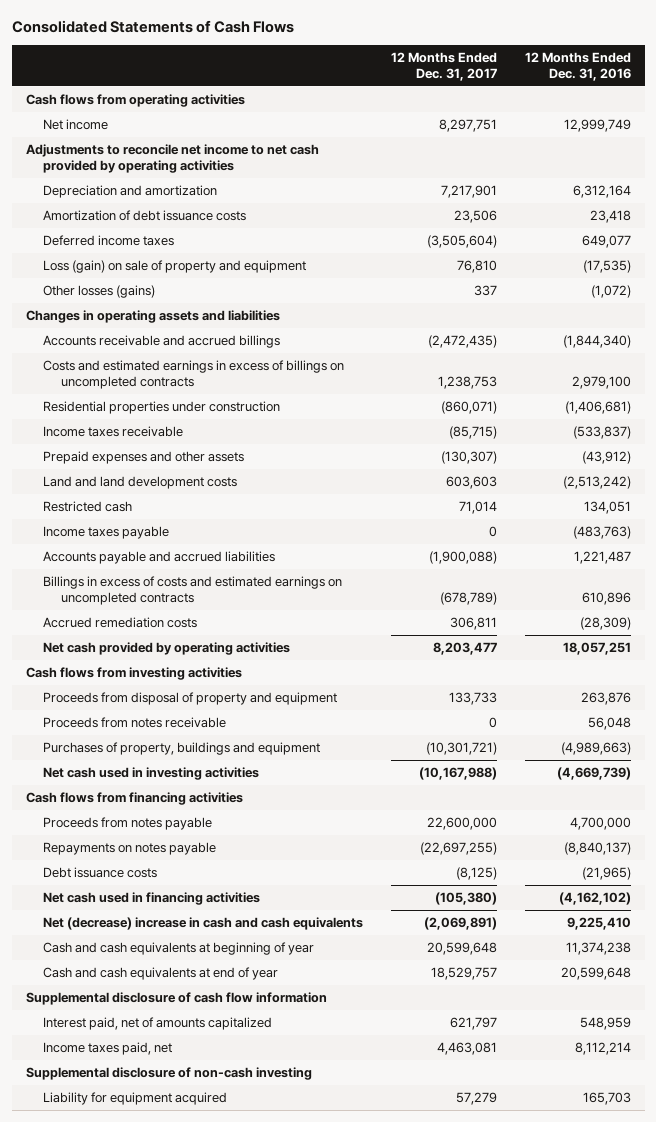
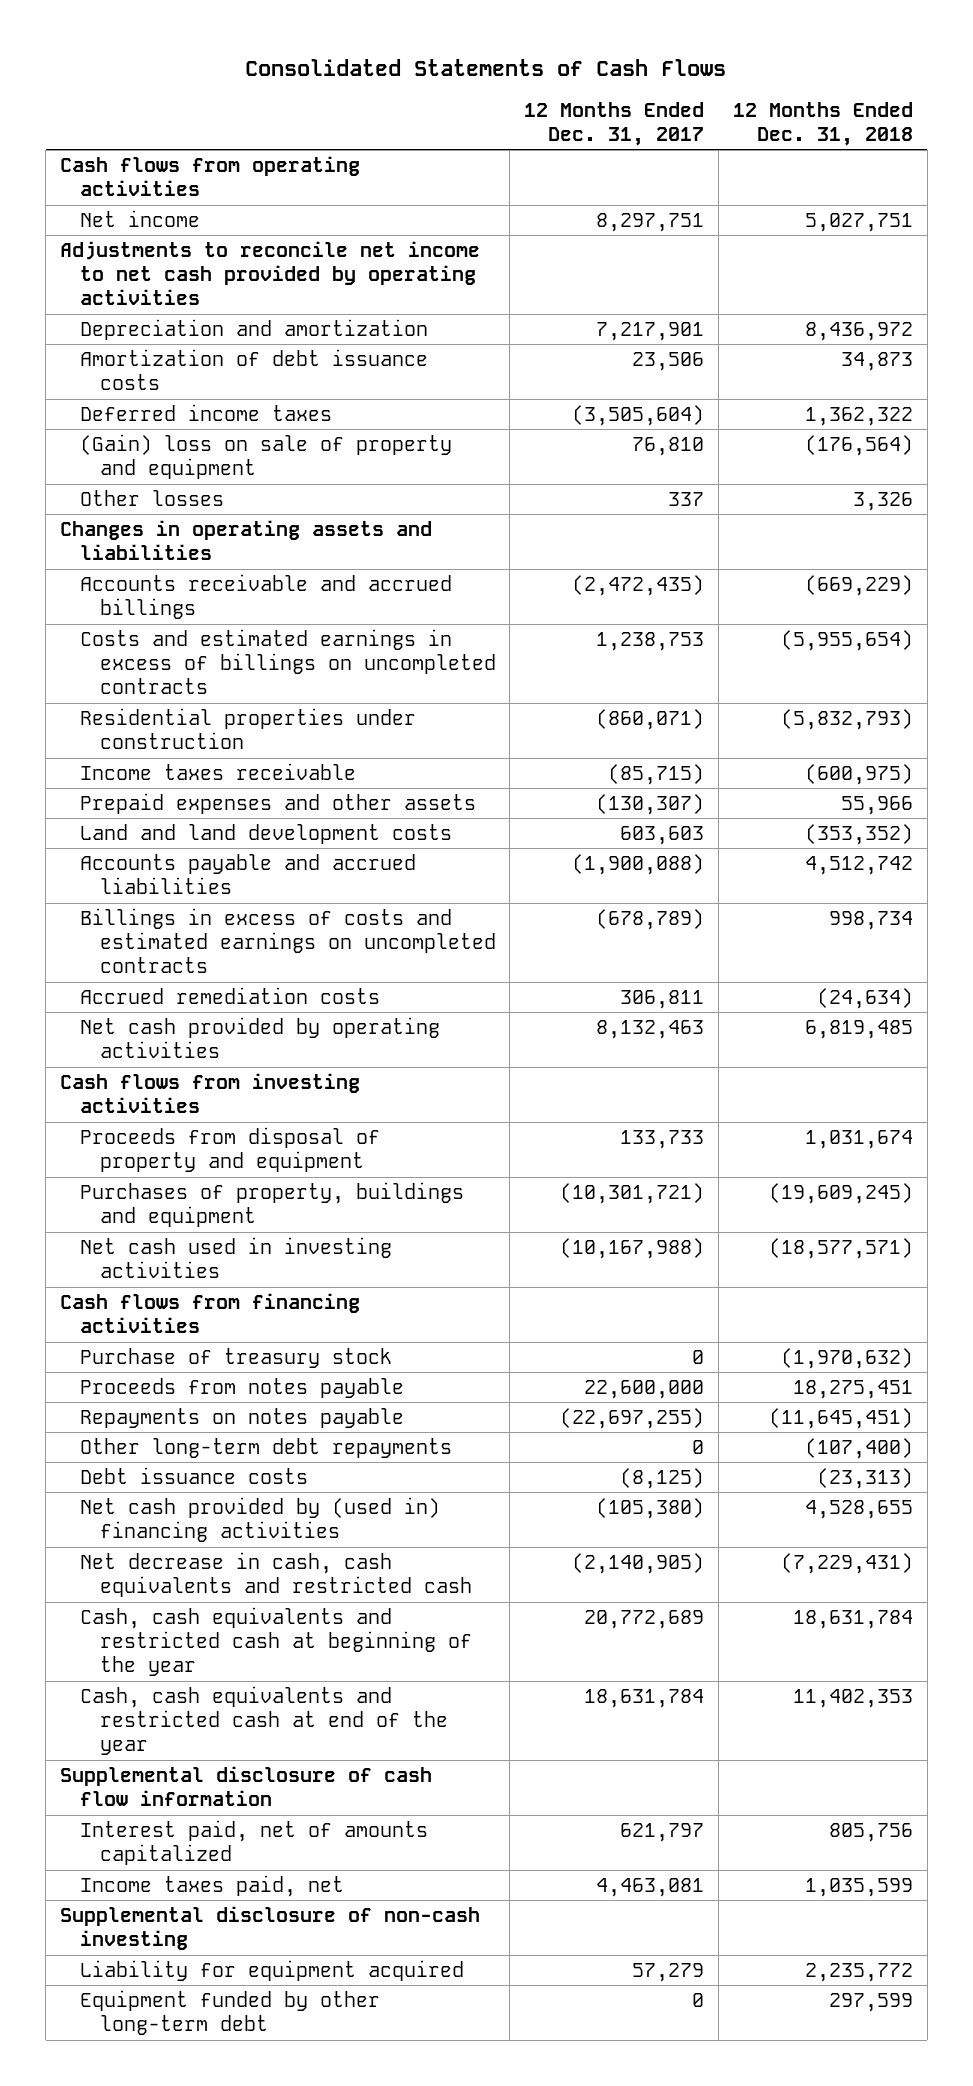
- | 12 Months Ended Dec. 31, 2017 | 12 Months Ended Dec. 31, 2016
+ | 12 Months Ended Dec. 31, 2017 | 12 Months Ended Dec. 31, 2018
- Loss (gain) on sale of property and equipment | 76,810 | (17,535)
- Other losses (gains) | 337 | (1,072)
+ (Gain) loss on sale of property and equipment | 76,810 | (176,564)
+ Other losses | 337 | 3,326
- Restricted cash | 71,014 | 134,051
- Income taxes payable | 0 | (483,763)
- Net cash provided by operating activities | 8,203,477 | 18,057,251
+ Net cash provided by operating activities | 8,132,463 | 6,819,485
- Proceeds from notes receivable | 0 | 56,048
+ Purchase of treasury stock | 0 | (1,970,632)
+ Other long-term debt repayments | 0 | (107,400)
- Net cash used in financing activities | (105,380) | (4,162,102)
- Net (decrease) increase in cash and cash equivalents | (2,069,891) | 9,225,410
- Cash and cash equivalents at beginning of year | 20,599,648 | 11,374,238
- Cash and cash equivalents at end of year | 18,529,757 | 20,599,648
+ Net cash provided by (used in) financing activities | (105,380) | 4,528,655
+ Net decrease in cash, cash equivalents and restricted cash | (2,140,905) | (7,229,431)
+ Cash, cash equivalents and restricted cash at beginning of the year | 20,772,689 | 18,631,784
+ Cash, cash equivalents and restricted cash at end of the year | 18,631,784 | 11,402,353
+ Equipment funded by other long-term debt | 0 | 297,599

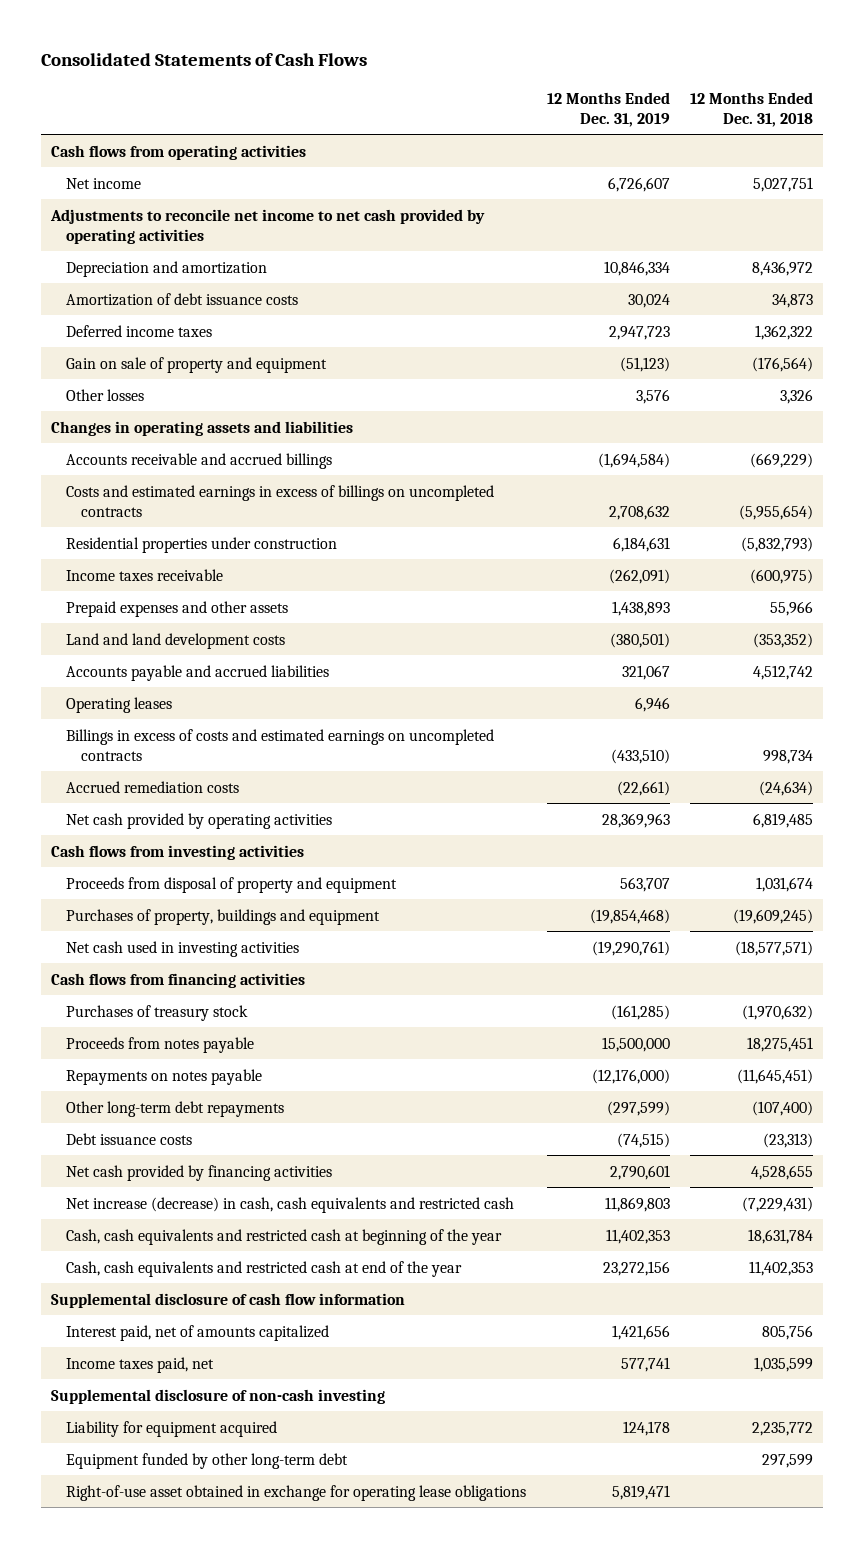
- | 12 Months Ended Dec. 31, 2017 | 12 Months Ended Dec. 31, 2018
+ | 12 Months Ended Dec. 31, 2019 | 12 Months Ended Dec. 31, 2018
- (Gain) loss on sale of property and equipment | 76,810 | (176,564)
+ Gain on sale of property and equipment | (51,123) | (176,564)
+ Operating leases | 6,946 |
- Purchase of treasury stock | 0 | (1,970,632)
+ Purchases of treasury stock | (161,285) | (1,970,632)
- Net cash provided by (used in) financing activities | (105,380) | 4,528,655
- Net decrease in cash, cash equivalents and restricted cash | (2,140,905) | (7,229,431)
+ Net cash provided by financing activities | 2,790,601 | 4,528,655
+ Net increase (decrease) in cash, cash equivalents and restricted cash | 11,869,803 | (7,229,431)
+ Right-of-use asset obtained in exchange for operating lease obligations | 5,819,471 |

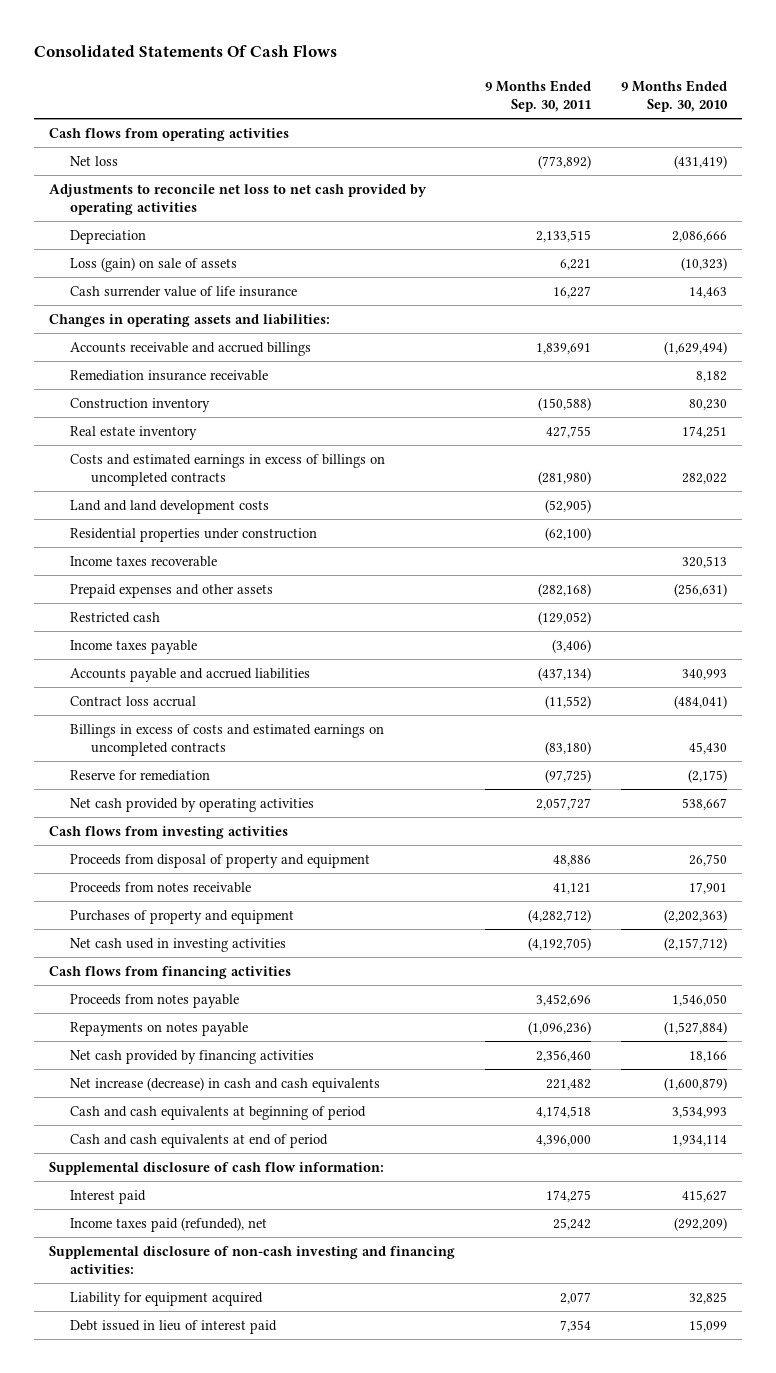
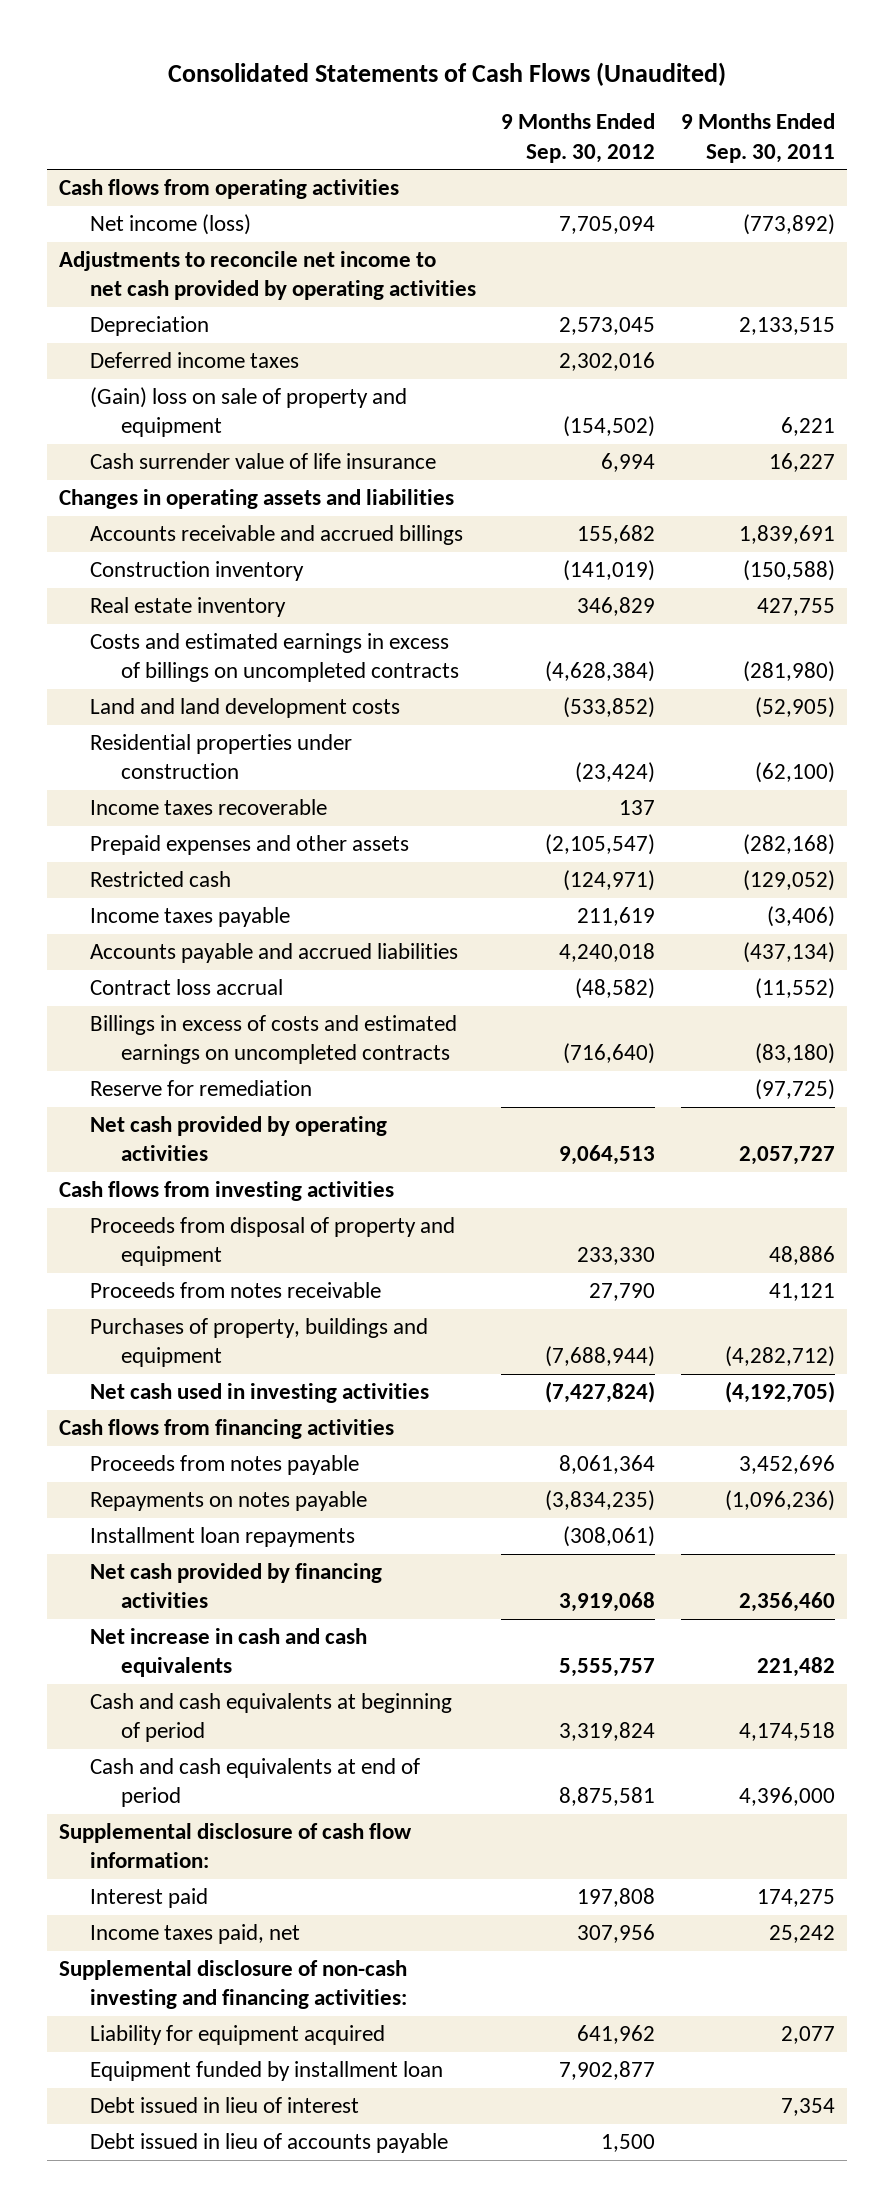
- Consolidated Statements Of Cash Flows
+ Consolidated Statements of Cash Flows (Unaudited)
- | 9 Months Ended Sep. 30, 2011 | 9 Months Ended Sep. 30, 2010
+ | 9 Months Ended Sep. 30, 2012 | 9 Months Ended Sep. 30, 2011
- Net loss | (773,892) | (431,419)
- Adjustments to reconcile net loss to net cash provided by operating activities
+ Net income (loss) | 7,705,094 | (773,892)
+ Adjustments to reconcile net income to net cash provided by operating activities
- Loss (gain) on sale of assets | 6,221 | (10,323)
+ Deferred income taxes | 2,302,016 |
+ (Gain) loss on sale of property and equipment | (154,502) | 6,221
- Changes in operating assets and liabilities:
+ Changes in operating assets and liabilities
- Remediation insurance receivable | | 8,182
- Purchases of property and equipment | (4,282,712) | (2,202,363)
+ Purchases of property, buildings and equipment | (7,688,944) | (4,282,712)
+ Installment loan repayments | (308,061) |
- Net increase (decrease) in cash and cash equivalents | 221,482 | (1,600,879)
+ Net increase in cash and cash equivalents | 5,555,757 | 221,482
- Income taxes paid (refunded), net | 25,242 | (292,209)
+ Income taxes paid, net | 307,956 | 25,242
- Debt issued in lieu of interest paid | 7,354 | 15,099
+ Equipment funded by installment loan | 7,902,877 |
+ Debt issued in lieu of interest | | 7,354
+ Debt issued in lieu of accounts payable | 1,500 |

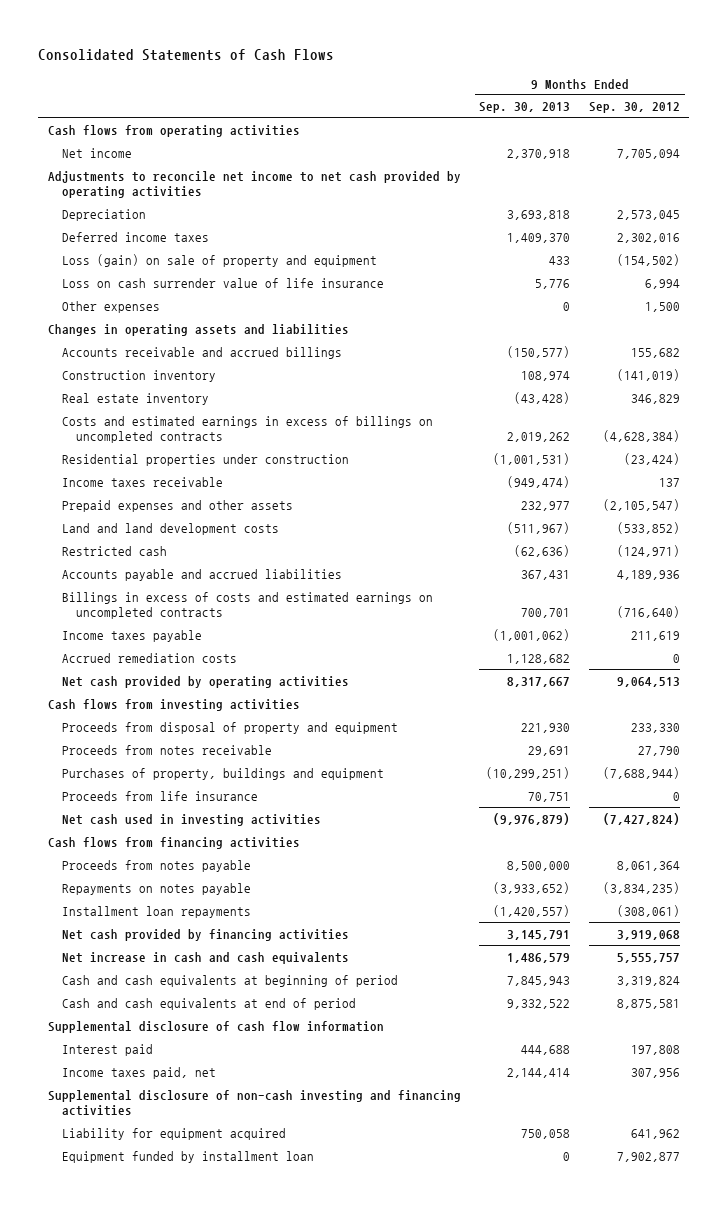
- Consolidated Statements of Cash Flows (Unaudited)
+ Consolidated Statements of Cash Flows
- | 9 Months Ended Sep. 30, 2012 | 9 Months Ended Sep. 30, 2011
+ | 9 Months Ended Sep. 30, 2013 | 9 Months Ended Sep. 30, 2012
- Net income (loss) | 7,705,094 | (773,892)
+ Net income | 2,370,918 | 7,705,094
- (Gain) loss on sale of property and equipment | (154,502) | 6,221
- Cash surrender value of life insurance | 6,994 | 16,227
+ Loss (gain) on sale of property and equipment | 433 | (154,502)
+ Loss on cash surrender value of life insurance | 5,776 | 6,994
+ Other expenses | 0 | 1,500
- Income taxes recoverable | 137 |
+ Income taxes receivable | (949,474) | 137
moved down: Land and land development costs | (511,967) | (533,852)
- Accounts payable and accrued liabilities | 4,240,018 | (437,134)
- Contract loss accrual | (48,582) | (11,552)
+ Accounts payable and accrued liabilities | 367,431 | 4,189,936
- Reserve for remediation | | (97,725)
moved down: Income taxes payable | (1,001,062) | 211,619
+ Accrued remediation costs | 1,128,682 | 0
+ Proceeds from life insurance | 70,751 | 0
- Supplemental disclosure of cash flow information:
+ Supplemental disclosure of cash flow information
- Supplemental disclosure of non-cash investing and financing activities:
+ Supplemental disclosure of non-cash investing and financing activities
- Debt issued in lieu of interest | | 7,354
- Debt issued in lieu of accounts payable | 1,500 |

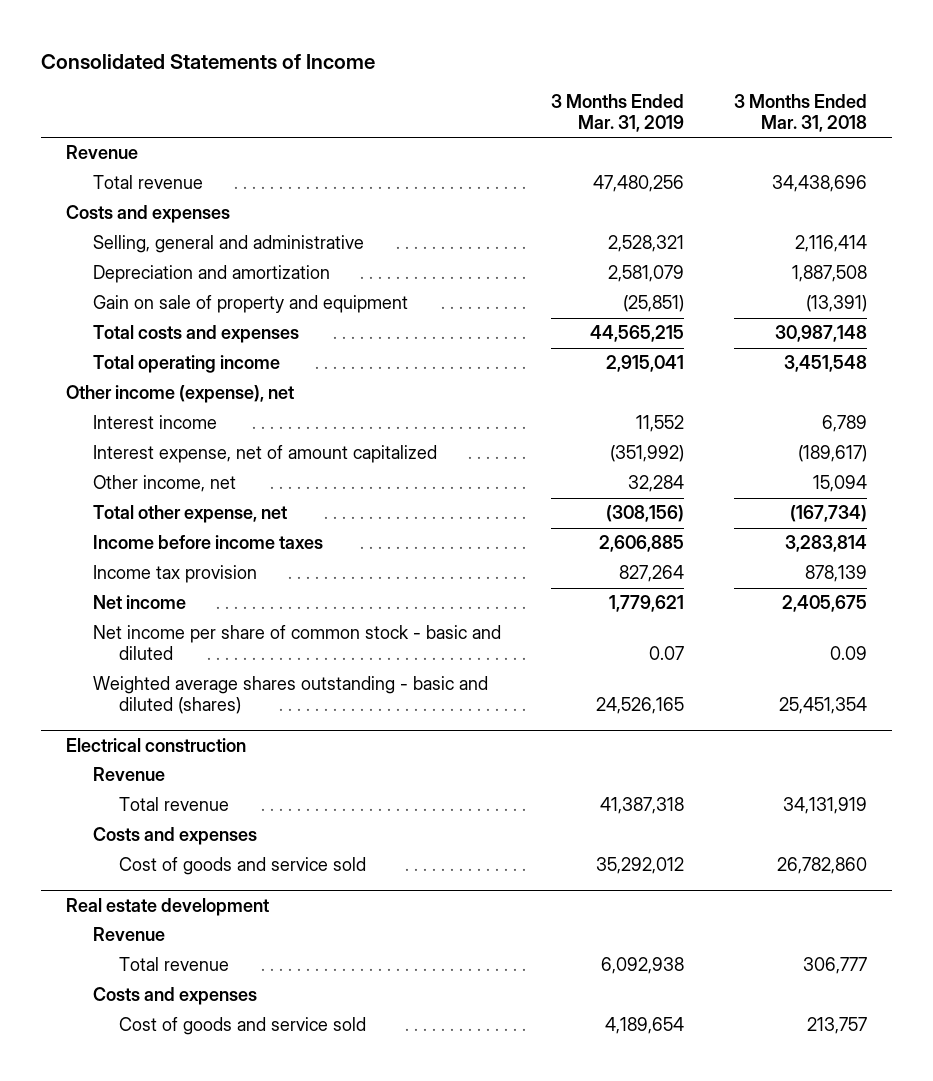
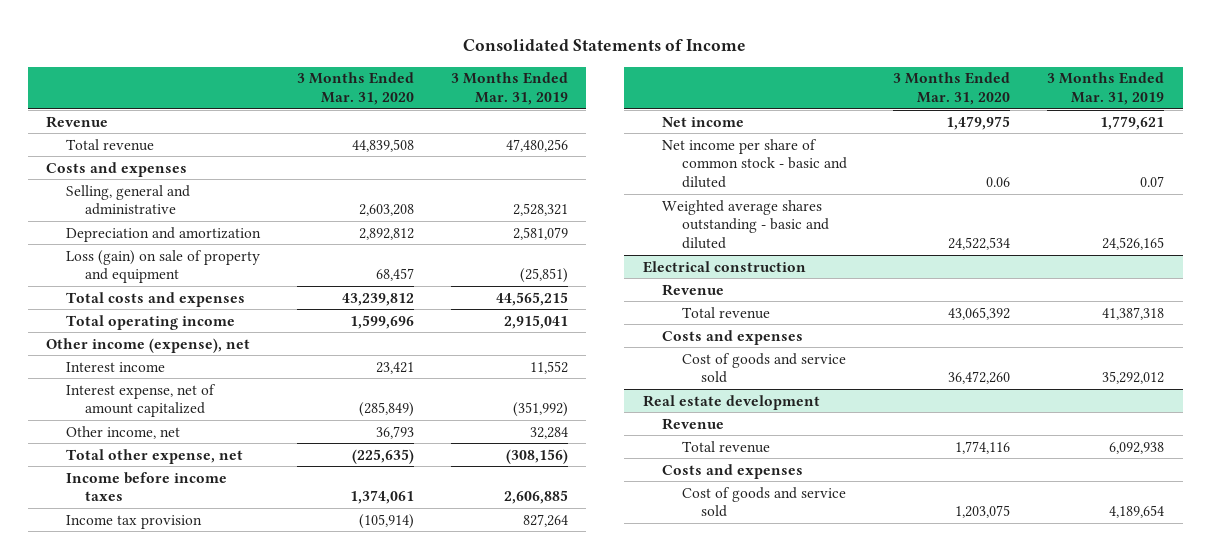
- | 3 Months Ended Mar. 31, 2019 | 3 Months Ended Mar. 31, 2018
+ | 3 Months Ended Mar. 31, 2020 | 3 Months Ended Mar. 31, 2019
- Gain on sale of property and equipment | (25,851) | (13,391)
+ Loss (gain) on sale of property and equipment | 68,457 | (25,851)
- Weighted average shares outstanding - basic and diluted (shares) | 24,526,165 | 25,451,354
+ Weighted average shares outstanding - basic and diluted | 24,522,534 | 24,526,165

